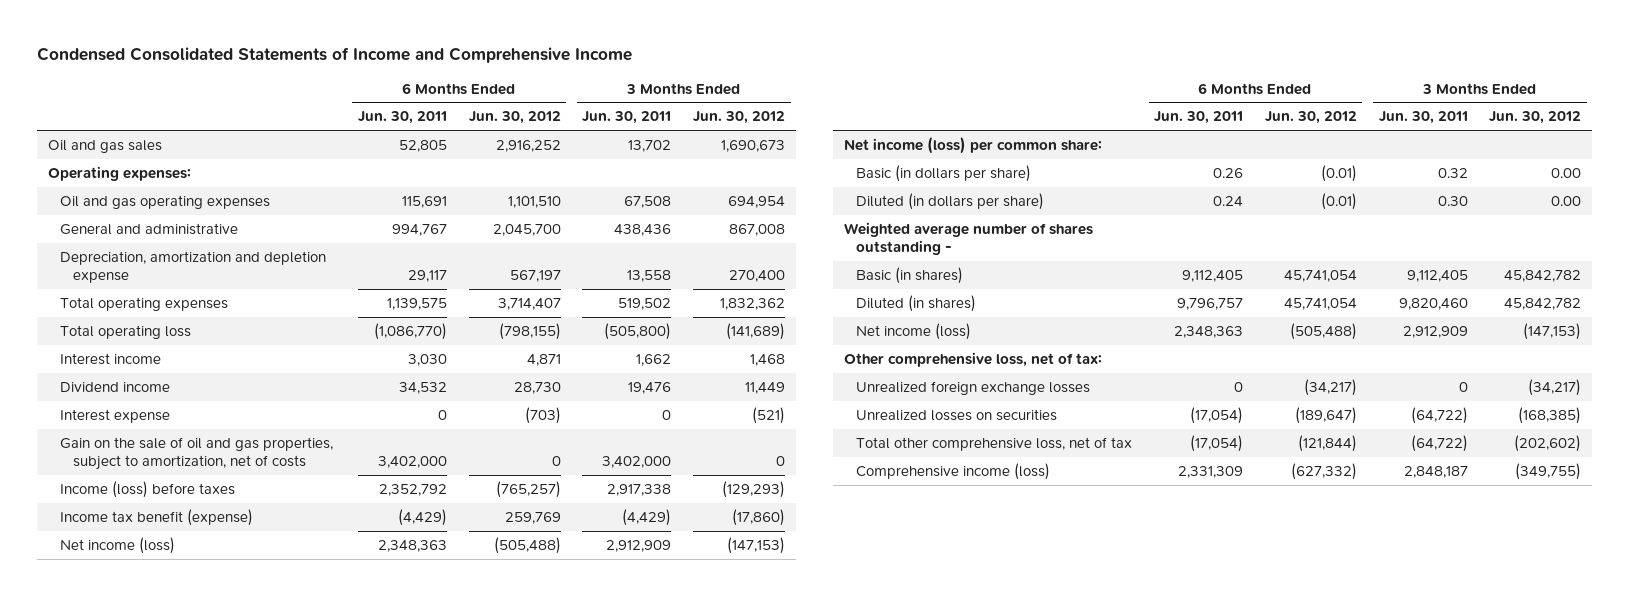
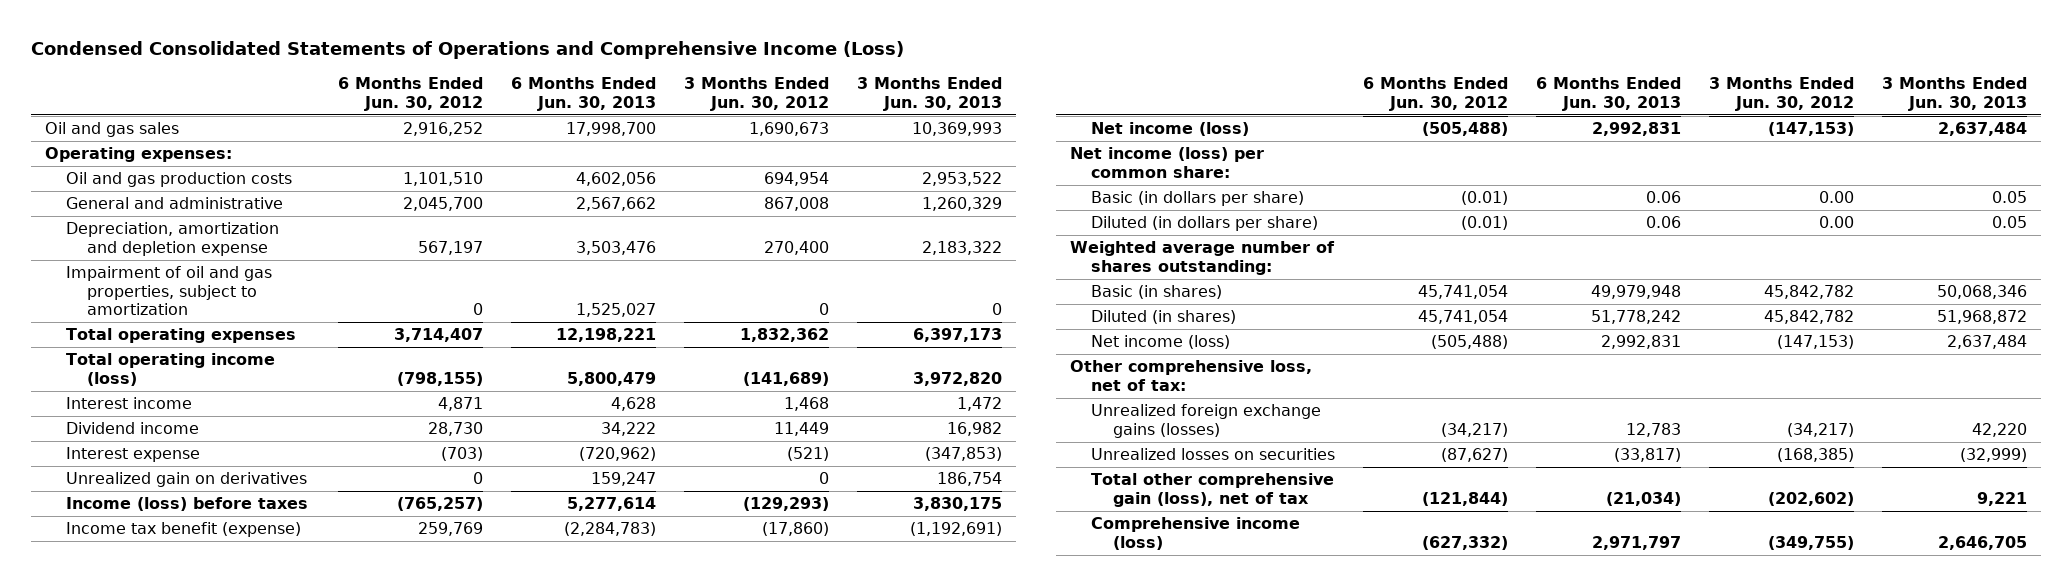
- Condensed Consolidated Statements of Income and Comprehensive Income
+ Condensed Consolidated Statements of Operations and Comprehensive Income (Loss)
- | 6 Months Ended Jun. 30, 2011 | 6 Months Ended Jun. 30, 2012 | 3 Months Ended Jun. 30, 2011 | 3 Months Ended Jun. 30, 2012
+ | 6 Months Ended Jun. 30, 2012 | 6 Months Ended Jun. 30, 2013 | 3 Months Ended Jun. 30, 2012 | 3 Months Ended Jun. 30, 2013
- Oil and gas operating expenses | 115,691 | 1,101,510 | 67,508 | 694,954
+ Oil and gas production costs | 1,101,510 | 4,602,056 | 694,954 | 2,953,522
+ Impairment of oil and gas properties, subject to amortization | 0 | 1,525,027 | 0 | 0
- Total operating loss | (1,086,770) | (798,155) | (505,800) | (141,689)
+ Total operating income (loss) | (798,155) | 5,800,479 | (141,689) | 3,972,820
- Gain on the sale of oil and gas properties, subject to amortization, net of costs | 3,402,000 | 0 | 3,402,000 | 0
+ Unrealized gain on derivatives | 0 | 159,247 | 0 | 186,754
- Weighted average number of shares outstanding -
+ Weighted average number of shares outstanding:
- Unrealized foreign exchange losses | 0 | (34,217) | 0 | (34,217)
- Unrealized losses on securities | (17,054) | (189,647) | (64,722) | (168,385)
- Total other comprehensive loss, net of tax | (17,054) | (121,844) | (64,722) | (202,602)
+ Unrealized foreign exchange gains (losses) | (34,217) | 12,783 | (34,217) | 42,220
+ Unrealized losses on securities | (87,627) | (33,817) | (168,385) | (32,999)
+ Total other comprehensive gain (loss), net of tax | (121,844) | (21,034) | (202,602) | 9,221

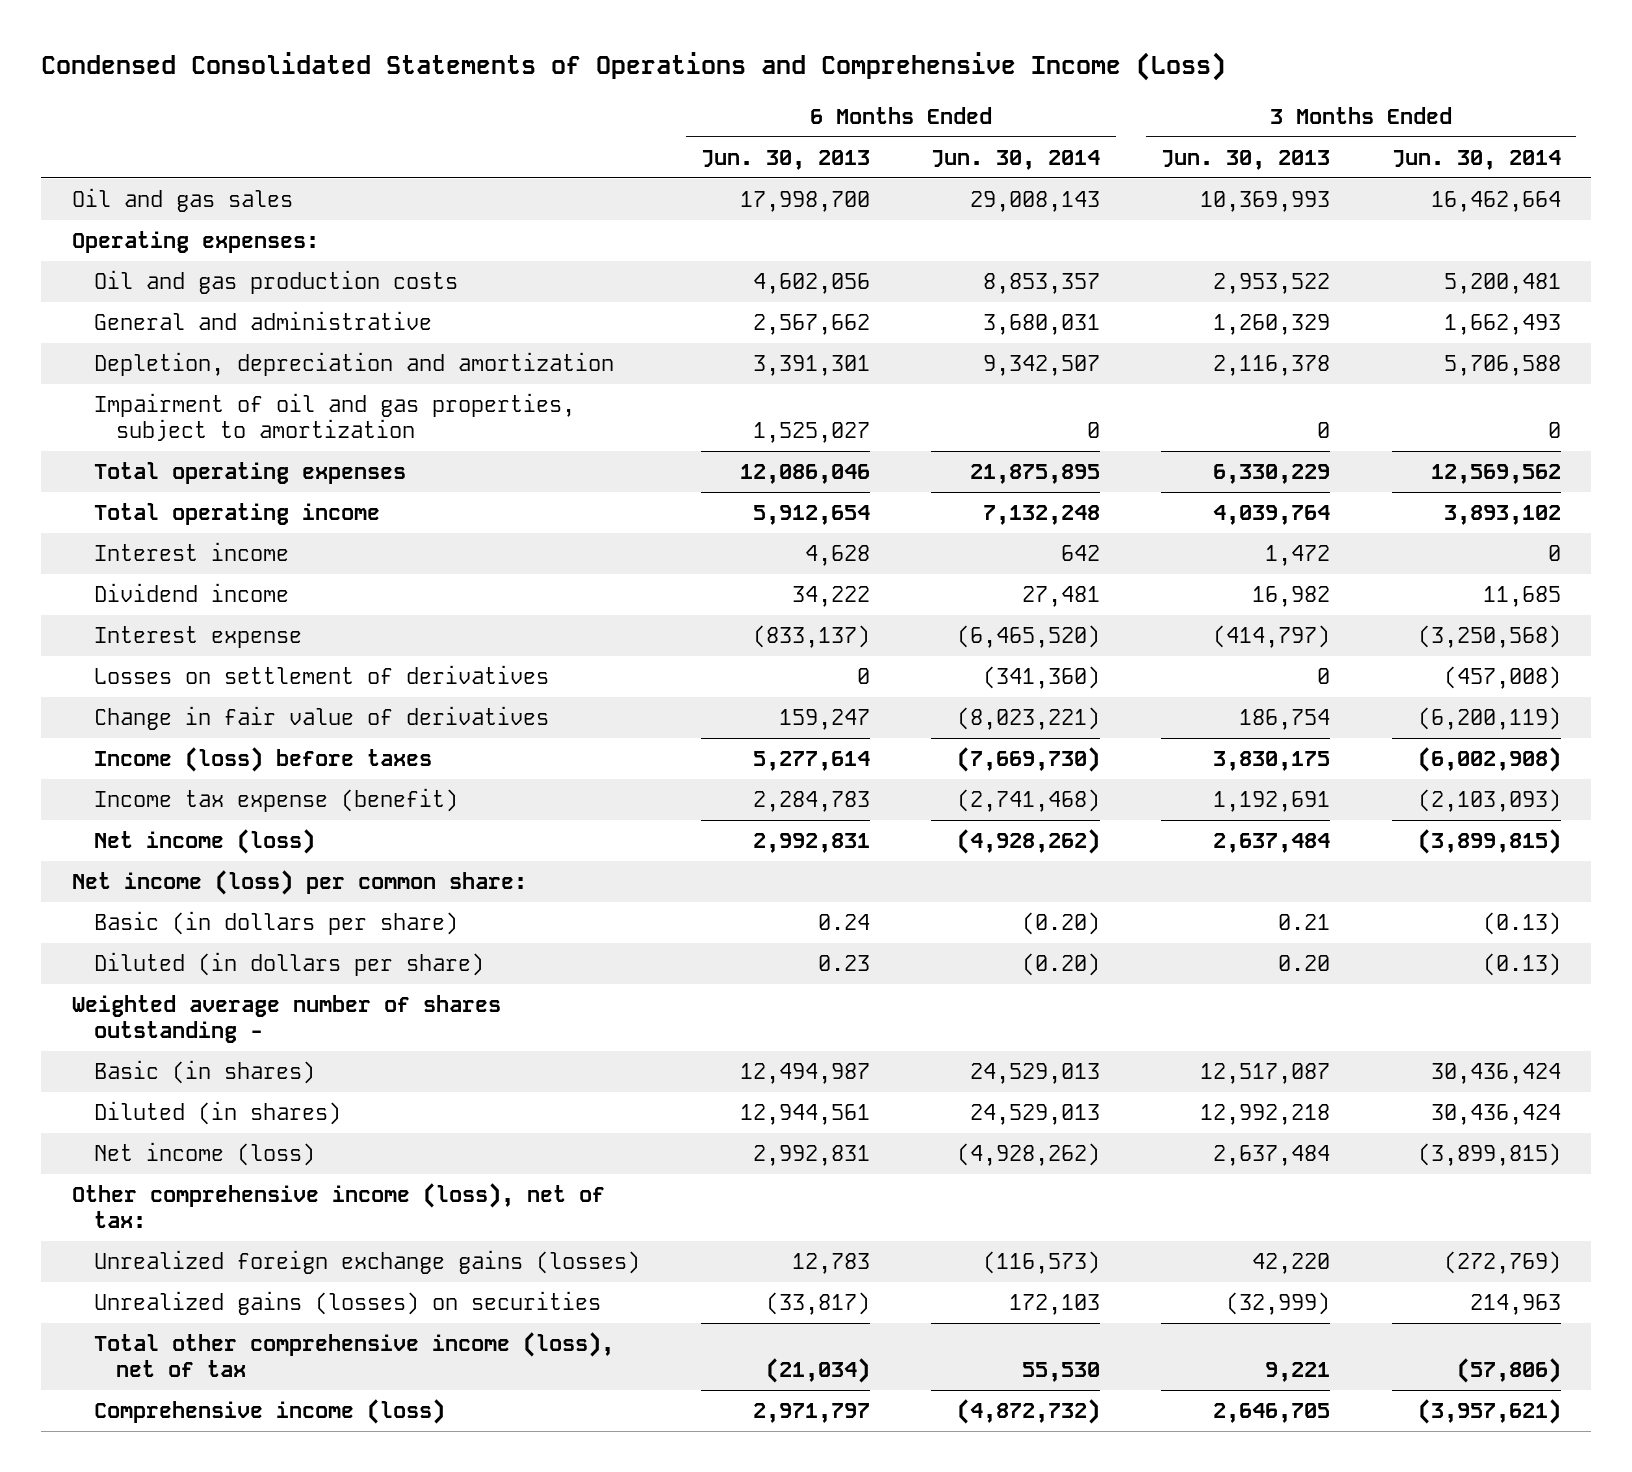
- | 6 Months Ended Jun. 30, 2012 | 6 Months Ended Jun. 30, 2013 | 3 Months Ended Jun. 30, 2012 | 3 Months Ended Jun. 30, 2013
+ | 6 Months Ended Jun. 30, 2013 | 6 Months Ended Jun. 30, 2014 | 3 Months Ended Jun. 30, 2013 | 3 Months Ended Jun. 30, 2014
- Depreciation, amortization and depletion expense | 567,197 | 3,503,476 | 270,400 | 2,183,322
+ Depletion, depreciation and amortization | 3,391,301 | 9,342,507 | 2,116,378 | 5,706,588
- Total operating expenses | 3,714,407 | 12,198,221 | 1,832,362 | 6,397,173
- Total operating income (loss) | (798,155) | 5,800,479 | (141,689) | 3,972,820
+ Total operating expenses | 12,086,046 | 21,875,895 | 6,330,229 | 12,569,562
+ Total operating income | 5,912,654 | 7,132,248 | 4,039,764 | 3,893,102
- Interest expense | (703) | (720,962) | (521) | (347,853)
- Unrealized gain on derivatives | 0 | 159,247 | 0 | 186,754
+ Interest expense | (833,137) | (6,465,520) | (414,797) | (3,250,568)
+ Losses on settlement of derivatives | 0 | (341,360) | 0 | (457,008)
+ Change in fair value of derivatives | 159,247 | (8,023,221) | 186,754 | (6,200,119)
- Income tax benefit (expense) | 259,769 | (2,284,783) | (17,860) | (1,192,691)
+ Income tax expense (benefit) | 2,284,783 | (2,741,468) | 1,192,691 | (2,103,093)
- Basic (in dollars per share) | (0.01) | 0.06 | 0.00 | 0.05
- Diluted (in dollars per share) | (0.01) | 0.06 | 0.00 | 0.05
- Weighted average number of shares outstanding:
- Basic (in shares) | 45,741,054 | 49,979,948 | 45,842,782 | 50,068,346
- Diluted (in shares) | 45,741,054 | 51,778,242 | 45,842,782 | 51,968,872
+ Basic (in dollars per share) | 0.24 | (0.20) | 0.21 | (0.13)
+ Diluted (in dollars per share) | 0.23 | (0.20) | 0.20 | (0.13)
+ Weighted average number of shares outstanding -
+ Basic (in shares) | 12,494,987 | 24,529,013 | 12,517,087 | 30,436,424
+ Diluted (in shares) | 12,944,561 | 24,529,013 | 12,992,218 | 30,436,424
- Other comprehensive loss, net of tax:
+ Other comprehensive income (loss), net of tax:
- Unrealized losses on securities | (87,627) | (33,817) | (168,385) | (32,999)
- Total other comprehensive gain (loss), net of tax | (121,844) | (21,034) | (202,602) | 9,221
+ Unrealized gains (losses) on securities | (33,817) | 172,103 | (32,999) | 214,963
+ Total other comprehensive income (loss), net of tax | (21,034) | 55,530 | 9,221 | (57,806)

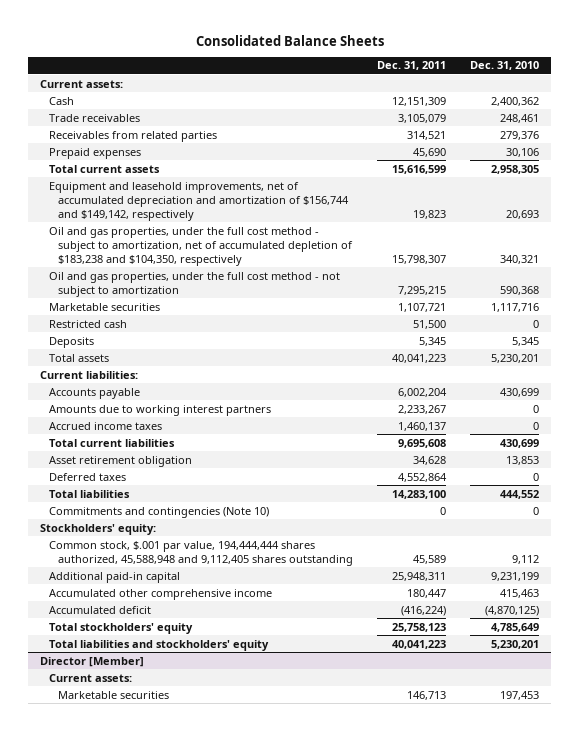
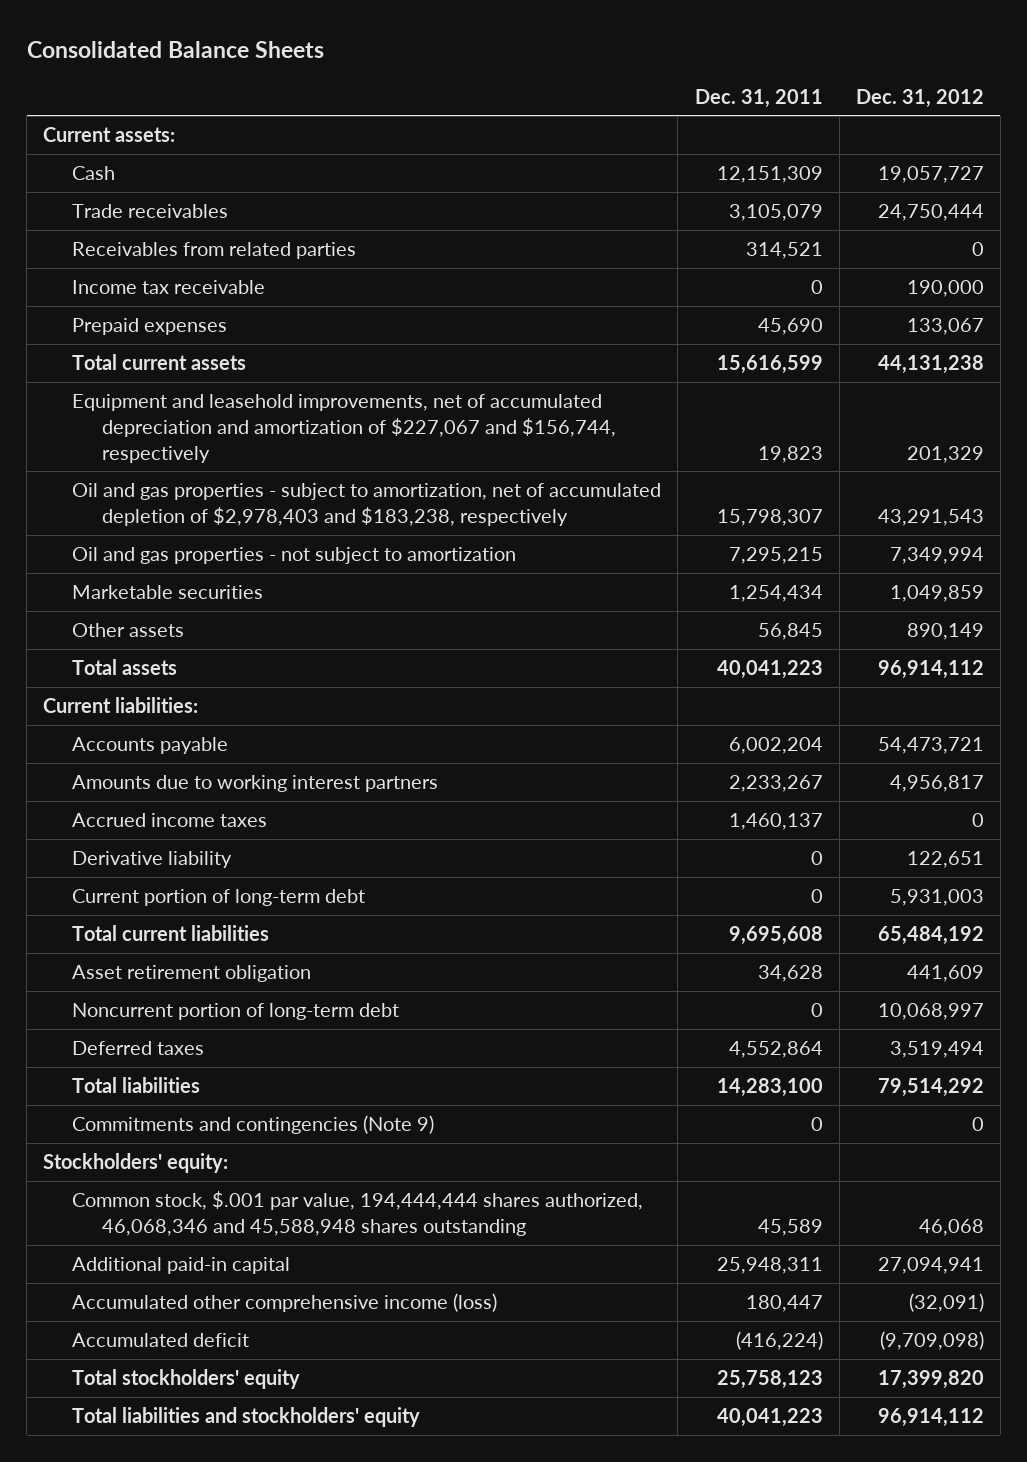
- | Dec. 31, 2011 | Dec. 31, 2010
+ | Dec. 31, 2011 | Dec. 31, 2012
+ Income tax receivable | 0 | 190,000
- Equipment and leasehold improvements, net of accumulated depreciation and amortization of $156,744 and $149,142, respectively | 19,823 | 20,693
- Oil and gas properties, under the full cost method - subject to amortization, net of accumulated depletion of $183,238 and $104,350, respectively | 15,798,307 | 340,321
- Oil and gas properties, under the full cost method - not subject to amortization | 7,295,215 | 590,368
- Marketable securities | 1,107,721 | 1,117,716
- Restricted cash | 51,500 | 0
- Deposits | 5,345 | 5,345
+ Equipment and leasehold improvements, net of accumulated depreciation and amortization of $227,067 and $156,744, respectively | 19,823 | 201,329
+ Oil and gas properties - subject to amortization, net of accumulated depletion of $2,978,403 and $183,238, respectively | 15,798,307 | 43,291,543
+ Oil and gas properties - not subject to amortization | 7,295,215 | 7,349,994
+ Marketable securities | 1,254,434 | 1,049,859
+ Other assets | 56,845 | 890,149
+ Derivative liability | 0 | 122,651
+ Current portion of long-term debt | 0 | 5,931,003
+ Noncurrent portion of long-term debt | 0 | 10,068,997
- Commitments and contingencies (Note 10) | 0 | 0
+ Commitments and contingencies (Note 9) | 0 | 0
- Common stock, $.001 par value, 194,444,444 shares authorized, 45,588,948 and 9,112,405 shares outstanding | 45,589 | 9,112
+ Common stock, $.001 par value, 194,444,444 shares authorized, 46,068,346 and 45,588,948 shares outstanding | 45,589 | 46,068
- Accumulated other comprehensive income | 180,447 | 415,463
+ Accumulated other comprehensive income (loss) | 180,447 | (32,091)
- Director [Member]
- Current assets:
- Marketable securities | 146,713 | 197,453

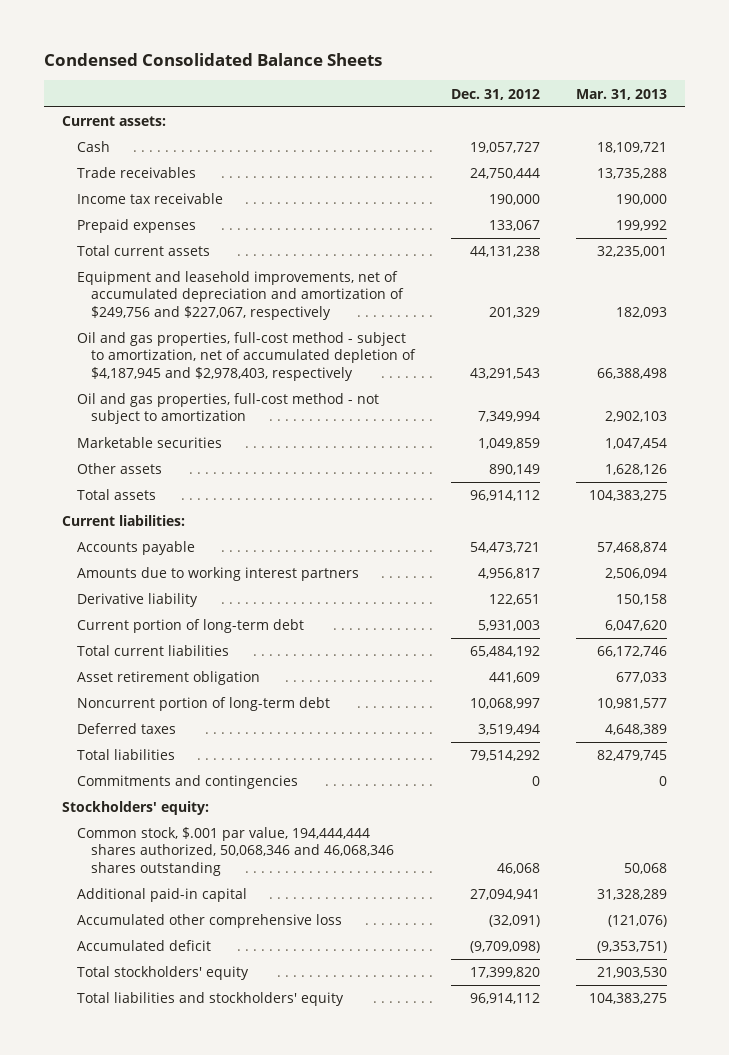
- Consolidated Balance Sheets
+ Condensed Consolidated Balance Sheets
- | Dec. 31, 2011 | Dec. 31, 2012
+ | Dec. 31, 2012 | Mar. 31, 2013
- Receivables from related parties | 314,521 | 0
- Equipment and leasehold improvements, net of accumulated depreciation and amortization of $227,067 and $156,744, respectively | 19,823 | 201,329
- Oil and gas properties - subject to amortization, net of accumulated depletion of $2,978,403 and $183,238, respectively | 15,798,307 | 43,291,543
- Oil and gas properties - not subject to amortization | 7,295,215 | 7,349,994
+ Equipment and leasehold improvements, net of accumulated depreciation and amortization of $249,756 and $227,067, respectively | 201,329 | 182,093
+ Oil and gas properties, full-cost method - subject to amortization, net of accumulated depletion of $4,187,945 and $2,978,403, respectively | 43,291,543 | 66,388,498
+ Oil and gas properties, full-cost method - not subject to amortization | 7,349,994 | 2,902,103
- Accrued income taxes | 1,460,137 | 0
- Commitments and contingencies (Note 9) | 0 | 0
+ Commitments and contingencies | 0 | 0
- Common stock, $.001 par value, 194,444,444 shares authorized, 46,068,346 and 45,588,948 shares outstanding | 45,589 | 46,068
+ Common stock, $.001 par value, 194,444,444 shares authorized, 50,068,346 and 46,068,346 shares outstanding | 46,068 | 50,068
- Accumulated other comprehensive income (loss) | 180,447 | (32,091)
+ Accumulated other comprehensive loss | (32,091) | (121,076)

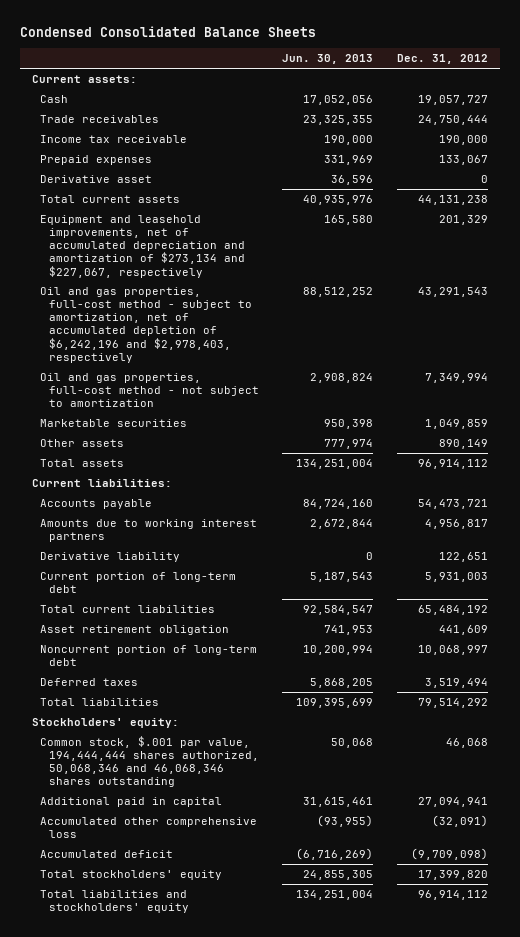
- | Dec. 31, 2012 | Mar. 31, 2013
+ | Jun. 30, 2013 | Dec. 31, 2012
+ Derivative asset | 36,596 | 0
- Equipment and leasehold improvements, net of accumulated depreciation and amortization of $249,756 and $227,067, respectively | 201,329 | 182,093
- Oil and gas properties, full-cost method - subject to amortization, net of accumulated depletion of $4,187,945 and $2,978,403, respectively | 43,291,543 | 66,388,498
+ Equipment and leasehold improvements, net of accumulated depreciation and amortization of $273,134 and $227,067, respectively | 165,580 | 201,329
+ Oil and gas properties, full-cost method - subject to amortization, net of accumulated depletion of $6,242,196 and $2,978,403, respectively | 88,512,252 | 43,291,543
- Commitments and contingencies | 0 | 0
- Additional paid-in capital | 27,094,941 | 31,328,289
+ Additional paid in capital | 31,615,461 | 27,094,941

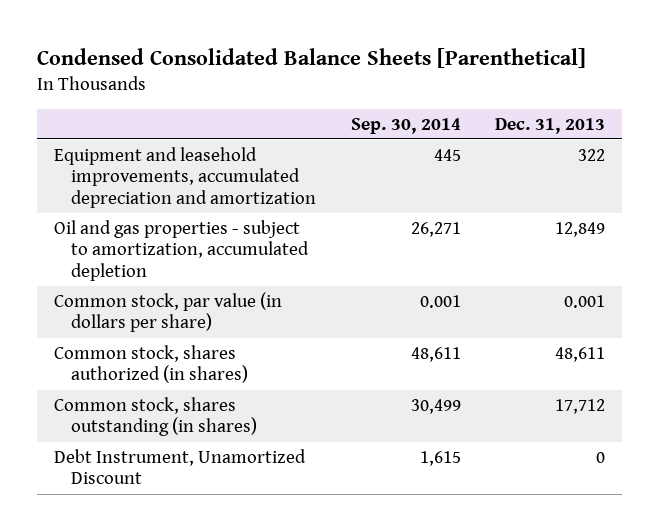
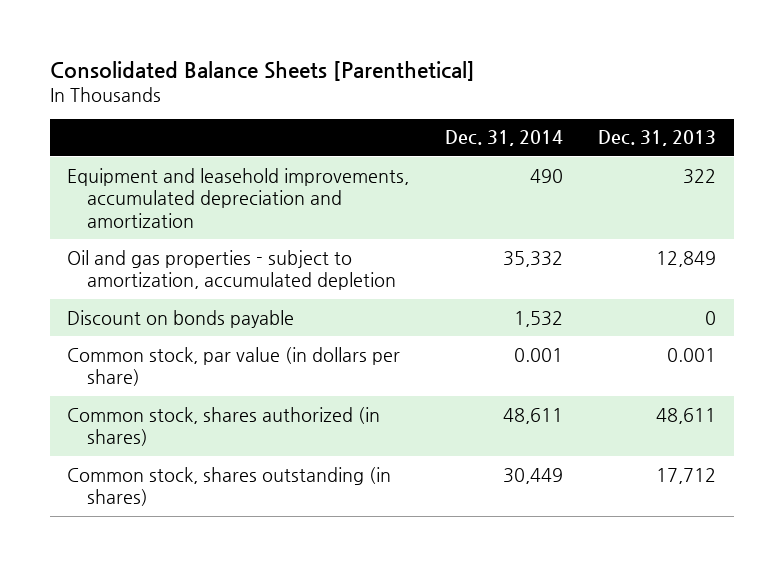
- Condensed Consolidated Balance Sheets [Parenthetical]
+ Consolidated Balance Sheets [Parenthetical]
- | Sep. 30, 2014 | Dec. 31, 2013
+ | Dec. 31, 2014 | Dec. 31, 2013
+ Discount on bonds payable | 1,532 | 0
- Debt Instrument, Unamortized Discount | 1,615 | 0

